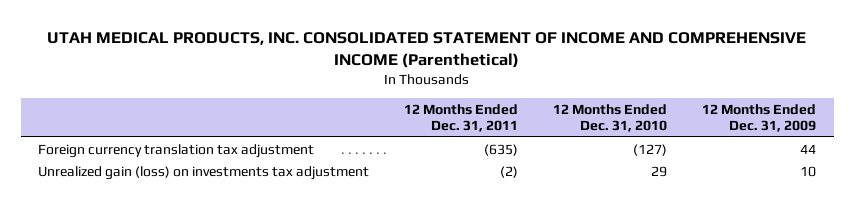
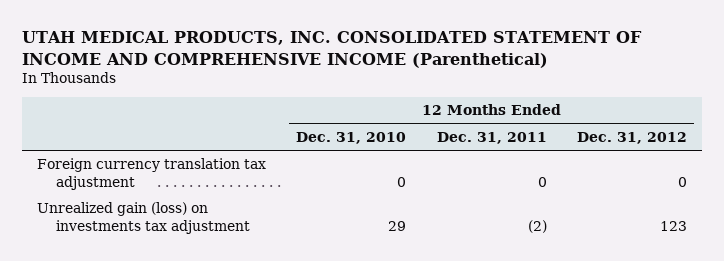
- | 12 Months Ended Dec. 31, 2011 | 12 Months Ended Dec. 31, 2010 | 12 Months Ended Dec. 31, 2009
+ | 12 Months Ended Dec. 31, 2010 | 12 Months Ended Dec. 31, 2011 | 12 Months Ended Dec. 31, 2012
- Foreign currency translation tax adjustment | (635) | (127) | 44
+ Foreign currency translation tax adjustment | 0 | 0 | 0

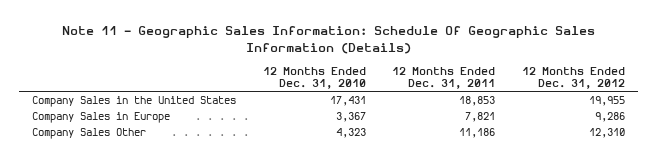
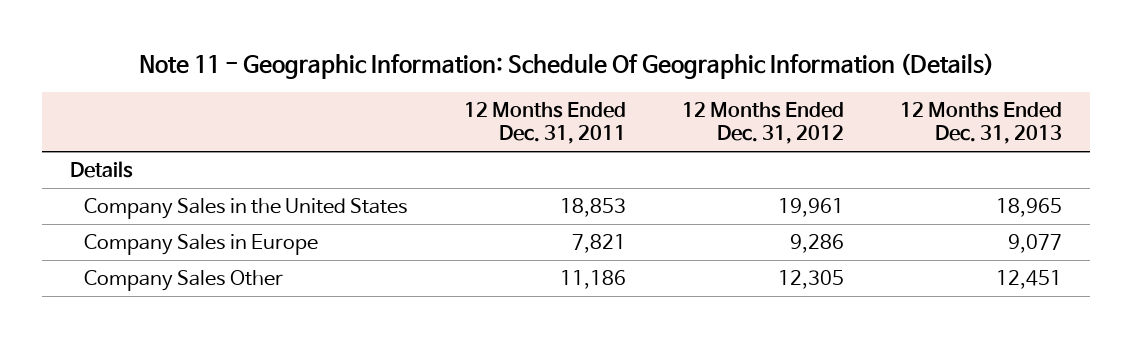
- Note 11 - Geographic Sales Information: Schedule Of Geographic Sales Information (Details)
+ Note 11 - Geographic Information: Schedule Of Geographic Information (Details)
- | 12 Months Ended Dec. 31, 2010 | 12 Months Ended Dec. 31, 2011 | 12 Months Ended Dec. 31, 2012
+ | 12 Months Ended Dec. 31, 2011 | 12 Months Ended Dec. 31, 2012 | 12 Months Ended Dec. 31, 2013
- Company Sales in the United States | 17,431 | 18,853 | 19,955
+ Details
+ Company Sales in the United States | 18,853 | 19,961 | 18,965
- Company Sales Other | 4,323 | 11,186 | 12,310
+ Company Sales Other | 11,186 | 12,305 | 12,451

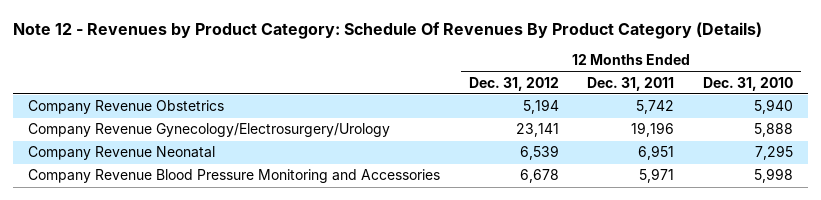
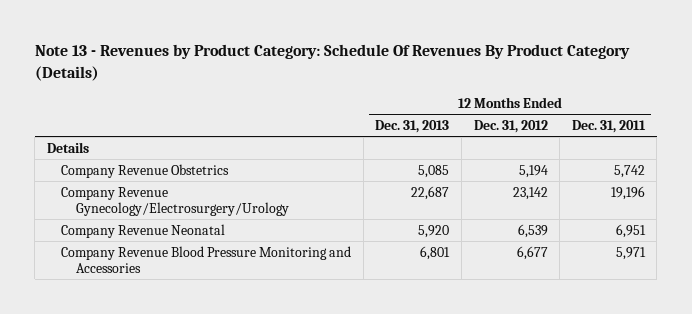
- Note 12 - Revenues by Product Category: Schedule Of Revenues By Product Category (Details)
+ Note 13 - Revenues by Product Category: Schedule Of Revenues By Product Category (Details)
- | 12 Months Ended Dec. 31, 2012 | 12 Months Ended Dec. 31, 2011 | 12 Months Ended Dec. 31, 2010
+ | 12 Months Ended Dec. 31, 2013 | 12 Months Ended Dec. 31, 2012 | 12 Months Ended Dec. 31, 2011
+ Details
- Company Revenue Gynecology/Electrosurgery/Urology | 23,141 | 19,196 | 5,888
+ Company Revenue Gynecology/Electrosurgery/Urology | 22,687 | 23,142 | 19,196
- Company Revenue Blood Pressure Monitoring and Accessories | 6,678 | 5,971 | 5,998
+ Company Revenue Blood Pressure Monitoring and Accessories | 6,801 | 6,677 | 5,971

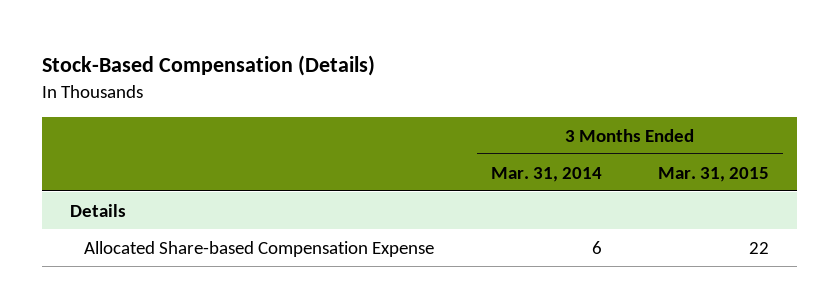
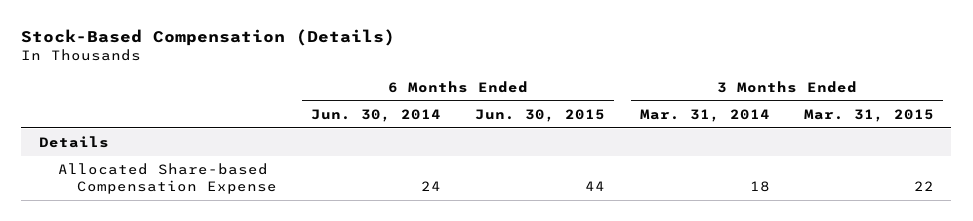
- | 3 Months Ended Mar. 31, 2014 | 3 Months Ended Mar. 31, 2015
+ | 6 Months Ended Jun. 30, 2014 | 6 Months Ended Jun. 30, 2015 | 3 Months Ended Mar. 31, 2014 | 3 Months Ended Mar. 31, 2015
- Allocated Share-based Compensation Expense | 6 | 22
+ Allocated Share-based Compensation Expense | 24 | 44 | 18 | 22

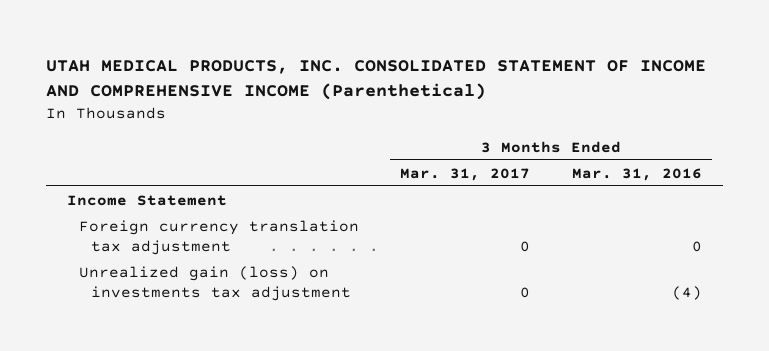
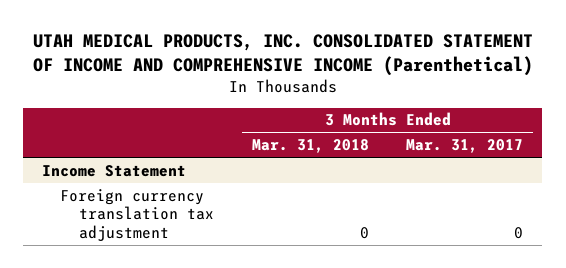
- | 3 Months Ended Mar. 31, 2017 | 3 Months Ended Mar. 31, 2016
+ | 3 Months Ended Mar. 31, 2018 | 3 Months Ended Mar. 31, 2017
- Unrealized gain (loss) on investments tax adjustment | 0 | (4)

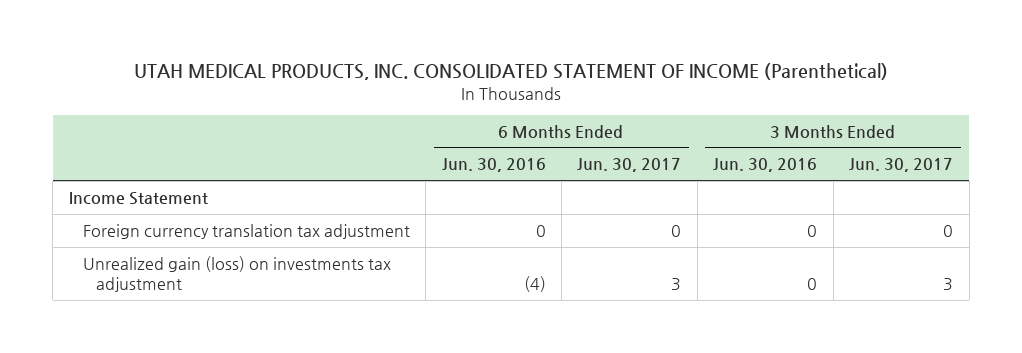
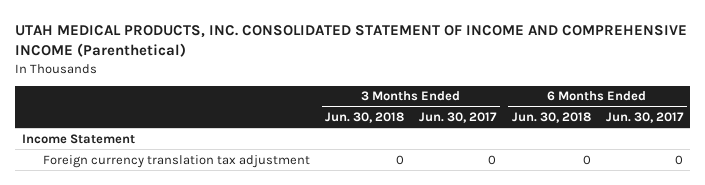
- UTAH MEDICAL PRODUCTS, INC. CONSOLIDATED STATEMENT OF INCOME (Parenthetical)
+ UTAH MEDICAL PRODUCTS, INC. CONSOLIDATED STATEMENT OF INCOME AND COMPREHENSIVE INCOME (Parenthetical)
- | 6 Months Ended Jun. 30, 2016 | 6 Months Ended Jun. 30, 2017 | 3 Months Ended Jun. 30, 2016 | 3 Months Ended Jun. 30, 2017
+ | 3 Months Ended Jun. 30, 2018 | 3 Months Ended Jun. 30, 2017 | 6 Months Ended Jun. 30, 2018 | 6 Months Ended Jun. 30, 2017
- Unrealized gain (loss) on investments tax adjustment | (4) | 3 | 0 | 3

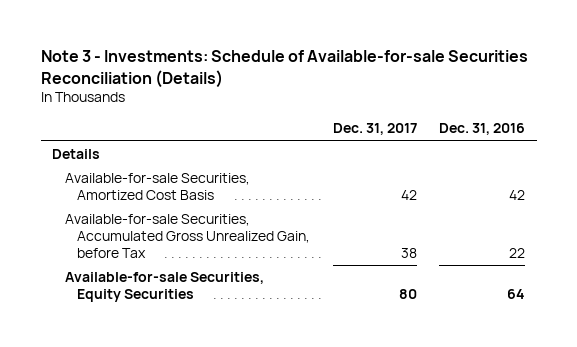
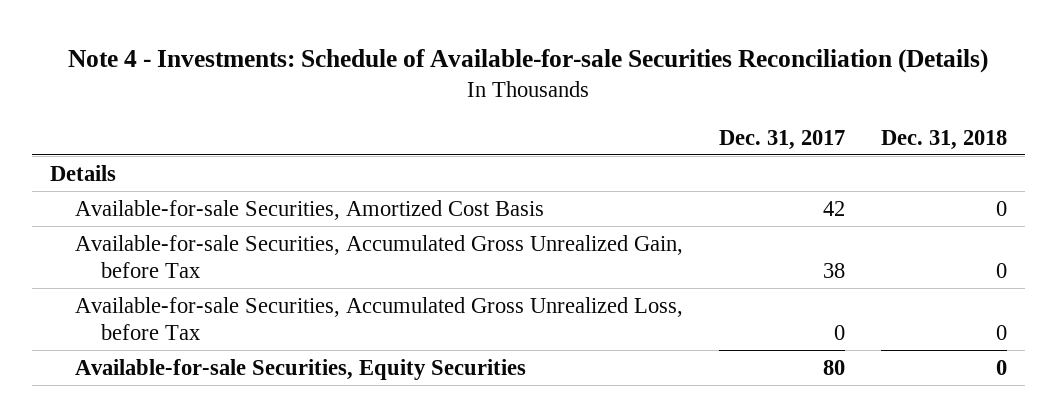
- Note 3 - Investments: Schedule of Available-for-sale Securities Reconciliation (Details)
+ Note 4 - Investments: Schedule of Available-for-sale Securities Reconciliation (Details)
- | Dec. 31, 2017 | Dec. 31, 2016
+ | Dec. 31, 2017 | Dec. 31, 2018
+ Available-for-sale Securities, Accumulated Gross Unrealized Loss, before Tax | 0 | 0

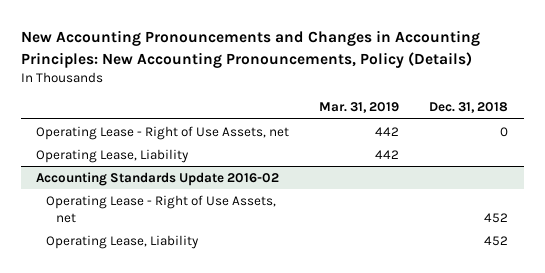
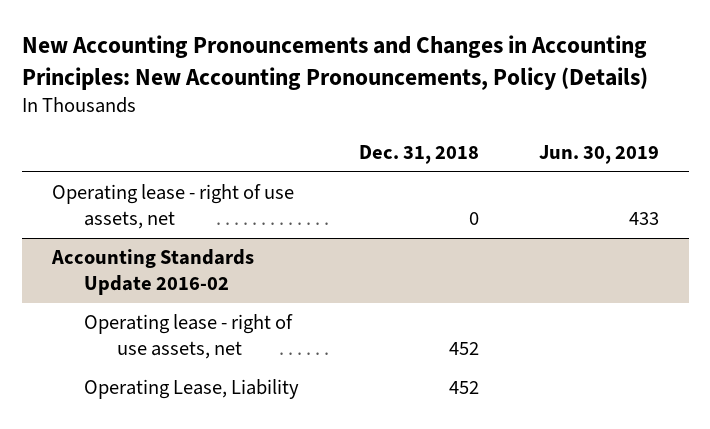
- | Mar. 31, 2019 | Dec. 31, 2018
+ | Dec. 31, 2018 | Jun. 30, 2019
- Operating Lease - Right of Use Assets, net | 442 | 0
- Operating Lease, Liability | 442 |
+ Operating lease - right of use assets, net | 0 | 433
@ Accounting Standards Update 2016-02
- Operating Lease - Right of Use Assets, net | | 452
+ Operating lease - right of use assets, net | 452 |

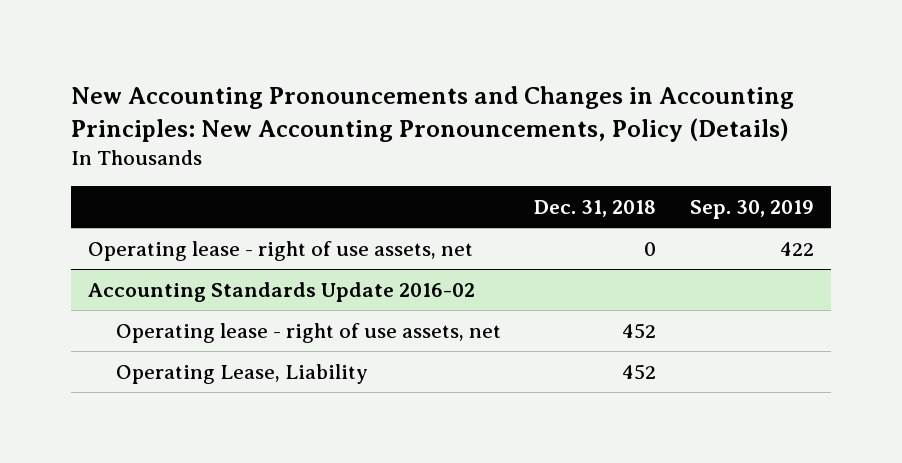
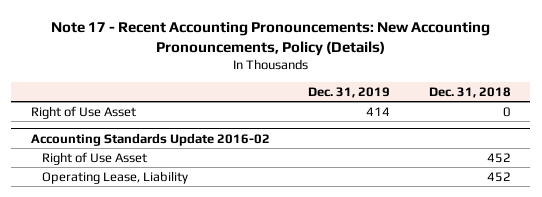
- New Accounting Pronouncements and Changes in Accounting Principles: New Accounting Pronouncements, Policy (Details)
+ Note 17 - Recent Accounting Pronouncements: New Accounting Pronouncements, Policy (Details)
- | Dec. 31, 2018 | Sep. 30, 2019
+ | Dec. 31, 2019 | Dec. 31, 2018
- Operating lease - right of use assets, net | 0 | 422
+ Right of Use Asset | 414 | 0
@ Accounting Standards Update 2016-02
- Operating lease - right of use assets, net | 452 |
+ Right of Use Asset | | 452

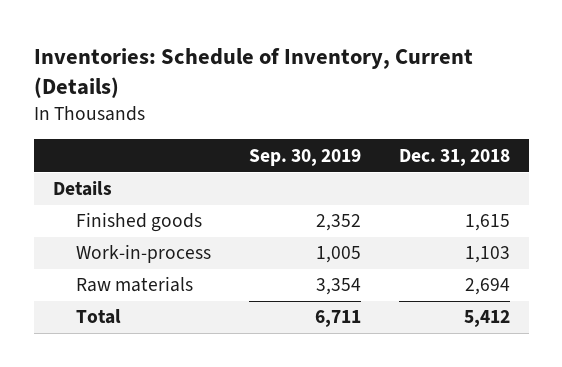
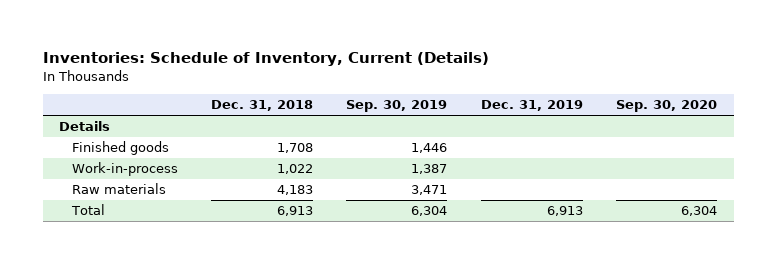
- | Sep. 30, 2019 | Dec. 31, 2018
+ | Dec. 31, 2018 | Sep. 30, 2019 | Dec. 31, 2019 | Sep. 30, 2020
- Finished goods | 2,352 | 1,615
- Work-in-process | 1,005 | 1,103
- Raw materials | 3,354 | 2,694
- Total | 6,711 | 5,412
+ Finished goods | 1,708 | 1,446 | |
+ Work-in-process | 1,022 | 1,387 | |
+ Raw materials | 4,183 | 3,471 | |
+ Total | 6,913 | 6,304 | 6,913 | 6,304

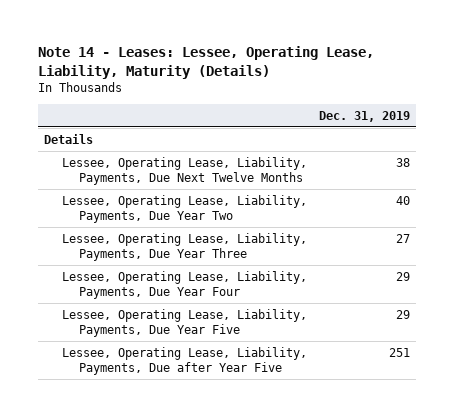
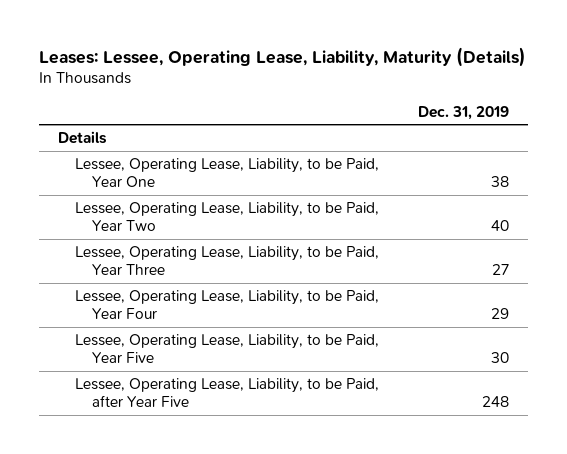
- Note 14 - Leases: Lessee, Operating Lease, Liability, Maturity (Details)
+ Leases: Lessee, Operating Lease, Liability, Maturity (Details)
- Lessee, Operating Lease, Liability, Payments, Due Next Twelve Months | 38
- Lessee, Operating Lease, Liability, Payments, Due Year Two | 40
- Lessee, Operating Lease, Liability, Payments, Due Year Three | 27
- Lessee, Operating Lease, Liability, Payments, Due Year Four | 29
- Lessee, Operating Lease, Liability, Payments, Due Year Five | 29
- Lessee, Operating Lease, Liability, Payments, Due after Year Five | 251
+ Lessee, Operating Lease, Liability, to be Paid, Year One | 38
+ Lessee, Operating Lease, Liability, to be Paid, Year Two | 40
+ Lessee, Operating Lease, Liability, to be Paid, Year Three | 27
+ Lessee, Operating Lease, Liability, to be Paid, Year Four | 29
+ Lessee, Operating Lease, Liability, to be Paid, Year Five | 30
+ Lessee, Operating Lease, Liability, to be Paid, after Year Five | 248

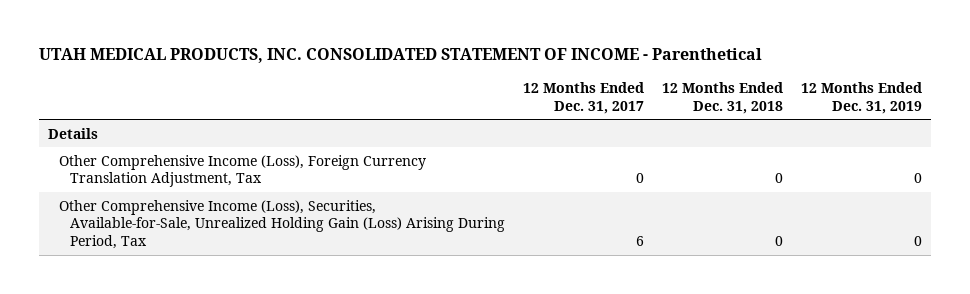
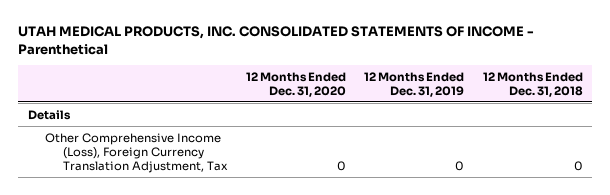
- UTAH MEDICAL PRODUCTS, INC. CONSOLIDATED STATEMENT OF INCOME - Parenthetical
+ UTAH MEDICAL PRODUCTS, INC. CONSOLIDATED STATEMENTS OF INCOME - Parenthetical
- | 12 Months Ended Dec. 31, 2017 | 12 Months Ended Dec. 31, 2018 | 12 Months Ended Dec. 31, 2019
+ | 12 Months Ended Dec. 31, 2020 | 12 Months Ended Dec. 31, 2019 | 12 Months Ended Dec. 31, 2018
- Other Comprehensive Income (Loss), Securities, Available-for-Sale, Unrealized Holding Gain (Loss) Arising During Period, Tax | 6 | 0 | 0

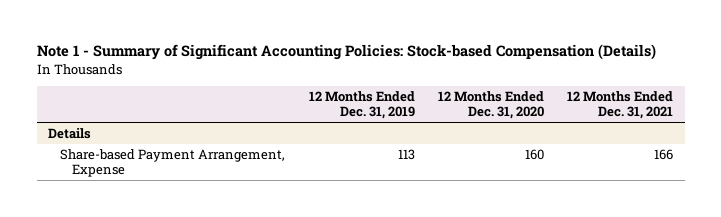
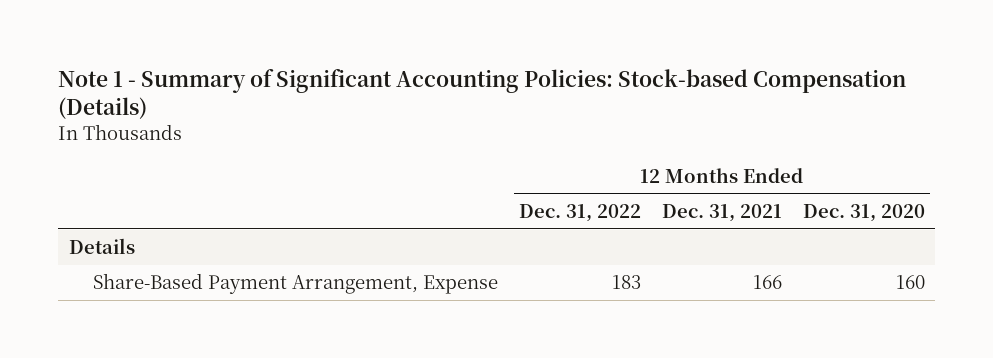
- | 12 Months Ended Dec. 31, 2019 | 12 Months Ended Dec. 31, 2020 | 12 Months Ended Dec. 31, 2021
+ | 12 Months Ended Dec. 31, 2022 | 12 Months Ended Dec. 31, 2021 | 12 Months Ended Dec. 31, 2020
- Share-based Payment Arrangement, Expense | 113 | 160 | 166
+ Share-Based Payment Arrangement, Expense | 183 | 166 | 160

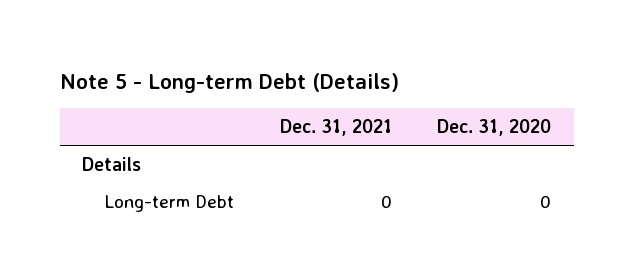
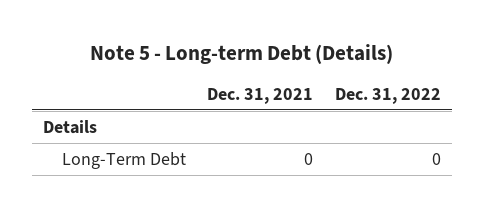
- | Dec. 31, 2021 | Dec. 31, 2020
+ | Dec. 31, 2021 | Dec. 31, 2022
- Long-term Debt | 0 | 0
+ Long-Term Debt | 0 | 0

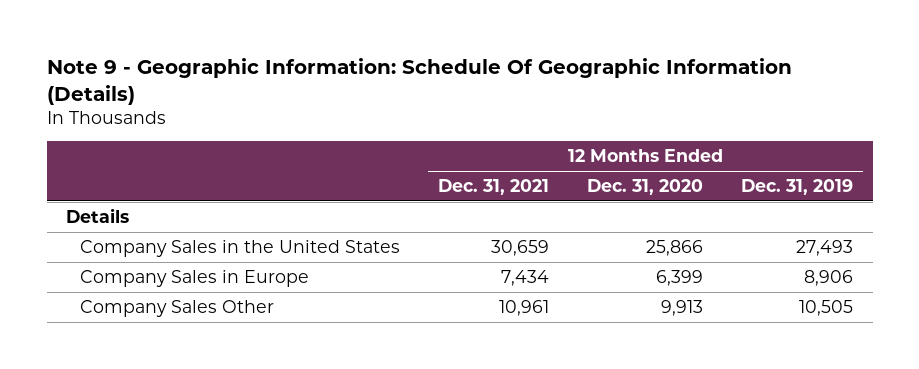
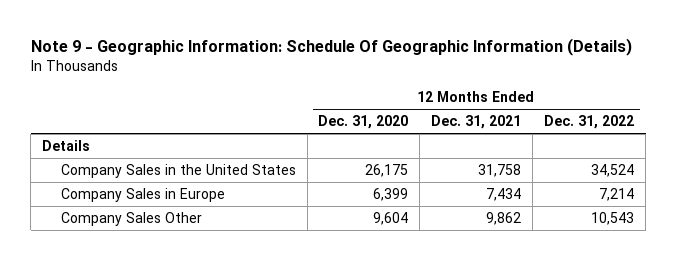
- | 12 Months Ended Dec. 31, 2021 | 12 Months Ended Dec. 31, 2020 | 12 Months Ended Dec. 31, 2019
+ | 12 Months Ended Dec. 31, 2020 | 12 Months Ended Dec. 31, 2021 | 12 Months Ended Dec. 31, 2022
- Company Sales in the United States | 30,659 | 25,866 | 27,493
+ Company Sales in the United States | 26,175 | 31,758 | 34,524
- Company Sales Other | 10,961 | 9,913 | 10,505
+ Company Sales Other | 9,604 | 9,862 | 10,543

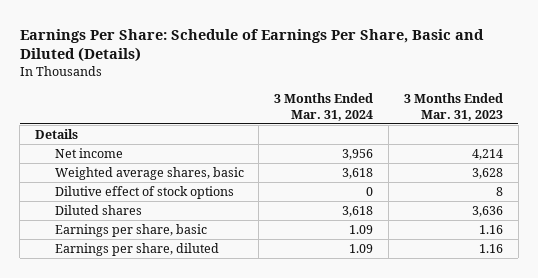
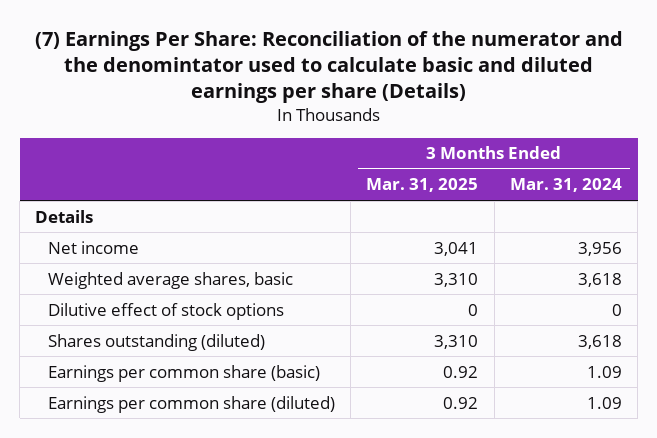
- Earnings Per Share: Schedule of Earnings Per Share, Basic and Diluted (Details)
+ (7) Earnings Per Share: Reconciliation of the numerator and the denomintator used to calculate basic and diluted earnings per share (Details)
- | 3 Months Ended Mar. 31, 2024 | 3 Months Ended Mar. 31, 2023
+ | 3 Months Ended Mar. 31, 2025 | 3 Months Ended Mar. 31, 2024
- Diluted shares | 3,618 | 3,636
- Earnings per share, basic | 1.09 | 1.16
- Earnings per share, diluted | 1.09 | 1.16
+ Shares outstanding (diluted) | 3,310 | 3,618
+ Earnings per common share (basic) | 0.92 | 1.09
+ Earnings per common share (diluted) | 0.92 | 1.09

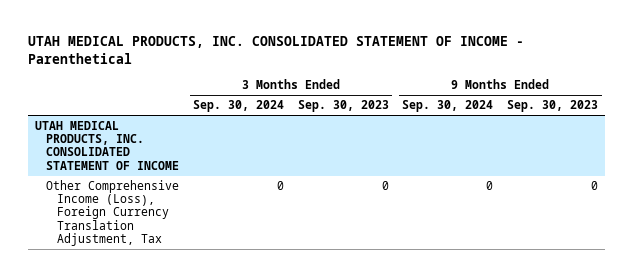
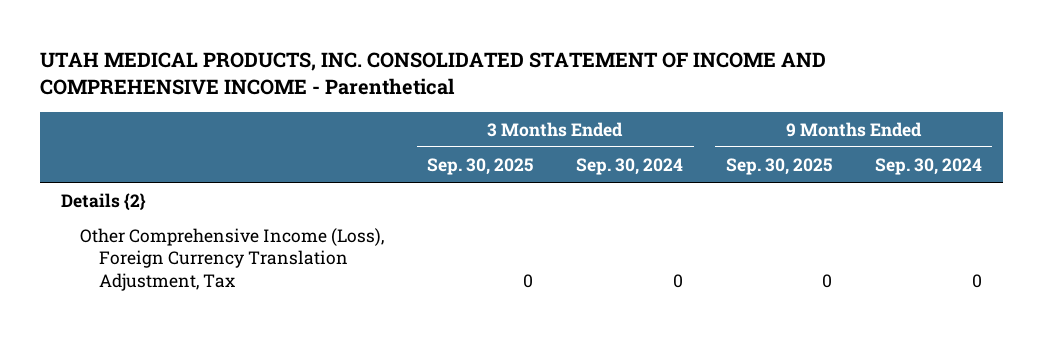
- UTAH MEDICAL PRODUCTS, INC. CONSOLIDATED STATEMENT OF INCOME - Parenthetical
+ UTAH MEDICAL PRODUCTS, INC. CONSOLIDATED STATEMENT OF INCOME AND COMPREHENSIVE INCOME - Parenthetical
- | 3 Months Ended Sep. 30, 2024 | 3 Months Ended Sep. 30, 2023 | 9 Months Ended Sep. 30, 2024 | 9 Months Ended Sep. 30, 2023
+ | 3 Months Ended Sep. 30, 2025 | 3 Months Ended Sep. 30, 2024 | 9 Months Ended Sep. 30, 2025 | 9 Months Ended Sep. 30, 2024
- UTAH MEDICAL PRODUCTS, INC. CONSOLIDATED STATEMENT OF INCOME
+ Details {2}

